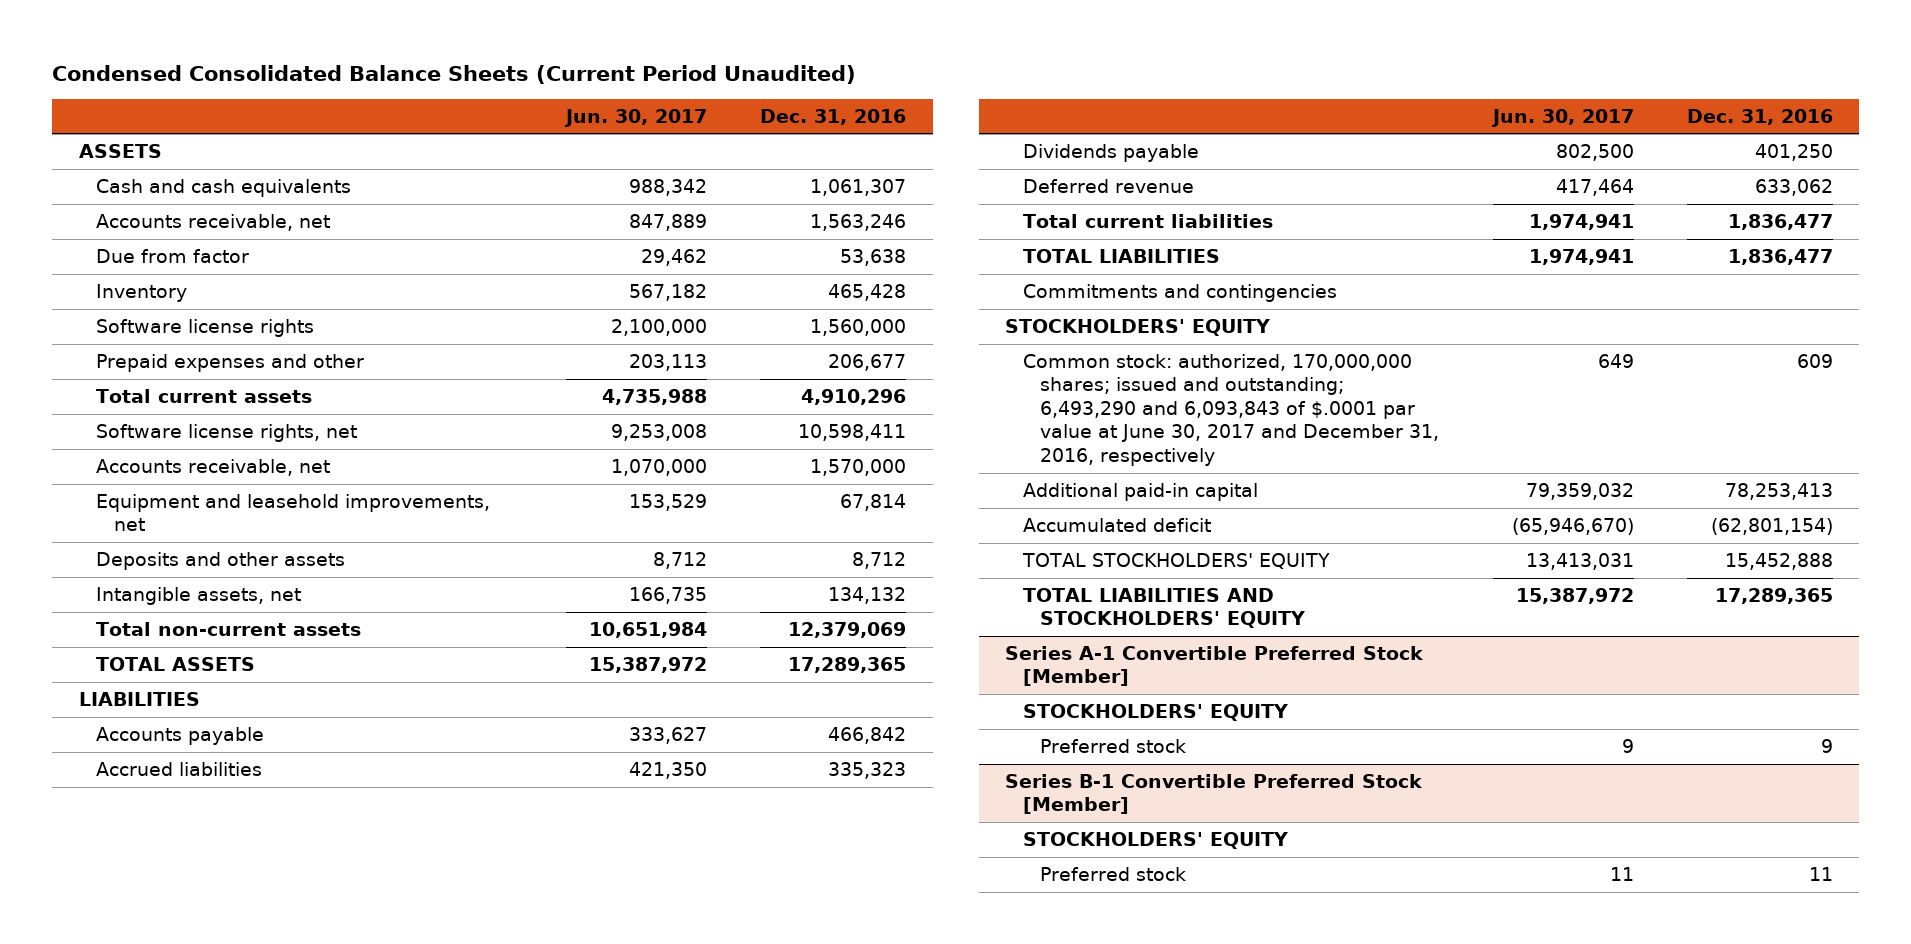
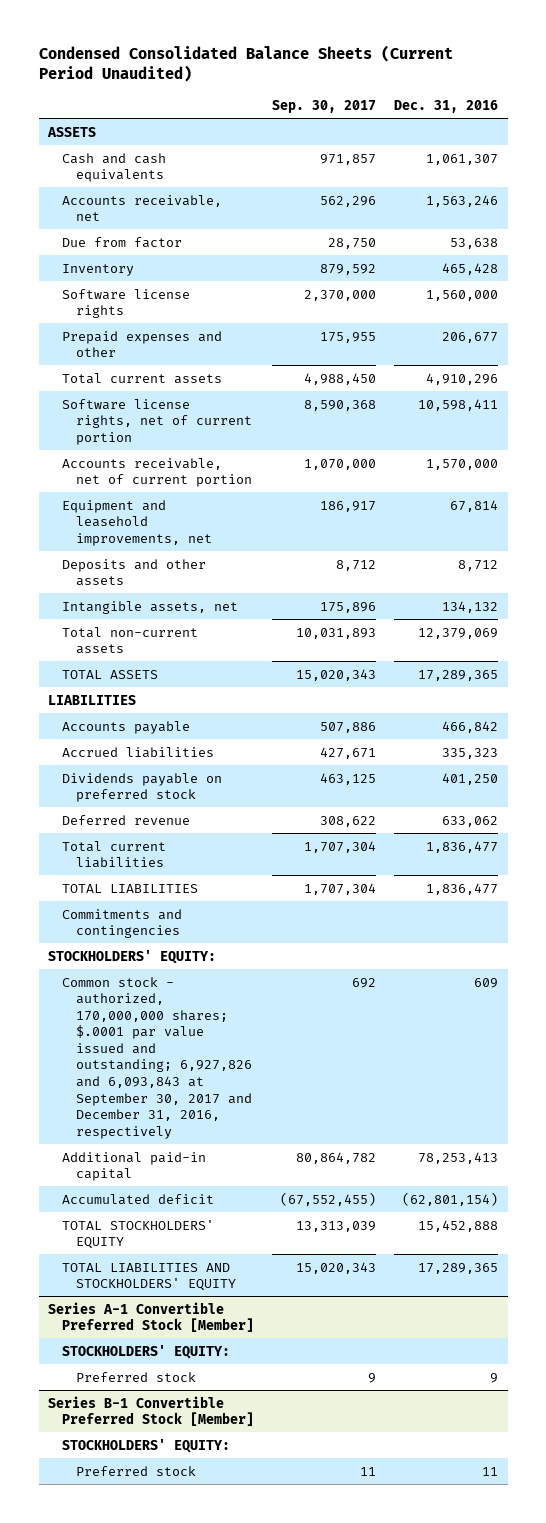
- | Jun. 30, 2017 | Dec. 31, 2016
+ | Sep. 30, 2017 | Dec. 31, 2016
- Software license rights, net | 9,253,008 | 10,598,411
- Accounts receivable, net | 1,070,000 | 1,570,000
+ Software license rights, net of current portion | 8,590,368 | 10,598,411
+ Accounts receivable, net of current portion | 1,070,000 | 1,570,000
- Dividends payable | 802,500 | 401,250
+ Dividends payable on preferred stock | 463,125 | 401,250
- STOCKHOLDERS' EQUITY
- Common stock: authorized, 170,000,000 shares; issued and outstanding; 6,493,290 and 6,093,843 of $.0001 par value at June 30, 2017 and December 31, 2016, respectively | 649 | 609
+ STOCKHOLDERS' EQUITY:
+ Common stock - authorized, 170,000,000 shares; $.0001 par value issued and outstanding; 6,927,826 and 6,093,843 at September 30, 2017 and December 31, 2016, respectively | 692 | 609
@ Series A-1 Convertible Preferred Stock [Member]
- STOCKHOLDERS' EQUITY
+ STOCKHOLDERS' EQUITY:
@ Series B-1 Convertible Preferred Stock [Member]
- STOCKHOLDERS' EQUITY
+ STOCKHOLDERS' EQUITY:

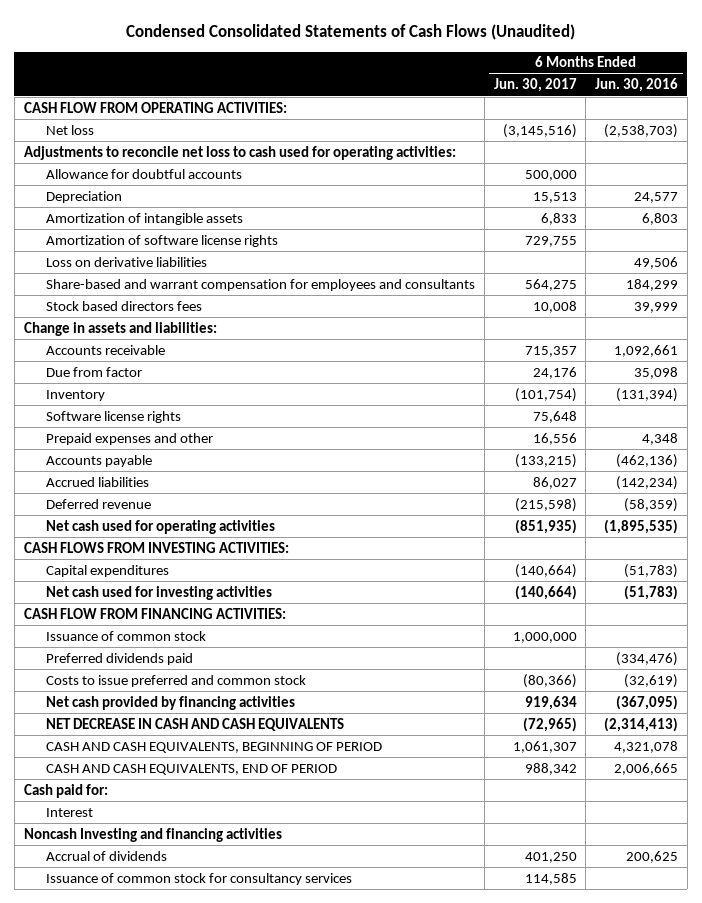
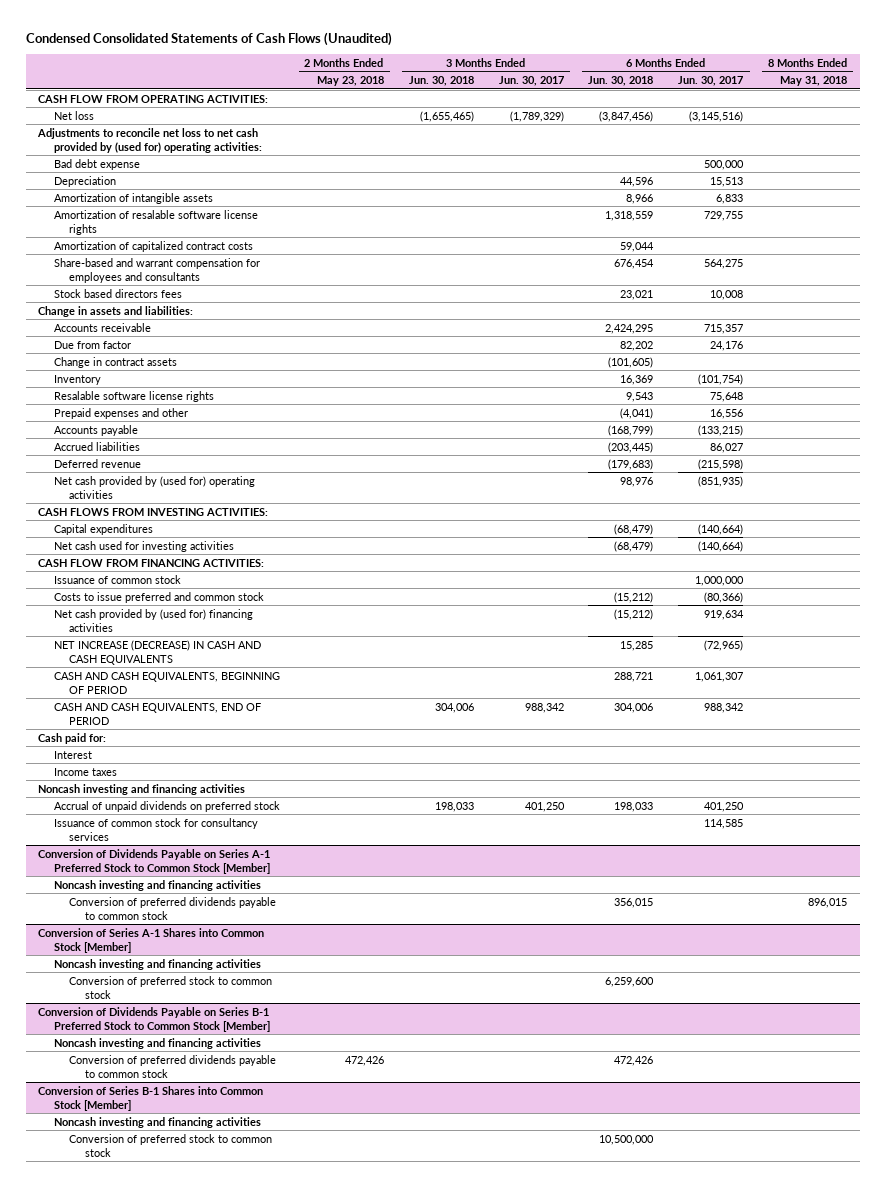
- | 6 Months Ended Jun. 30, 2017 | 6 Months Ended Jun. 30, 2016
+ | 2 Months Ended May 23, 2018 | 3 Months Ended Jun. 30, 2018 | 3 Months Ended Jun. 30, 2017 | 6 Months Ended Jun. 30, 2018 | 6 Months Ended Jun. 30, 2017 | 8 Months Ended May 31, 2018
- Adjustments to reconcile net loss to cash used for operating activities:
- Allowance for doubtful accounts | 500,000 |
+ Adjustments to reconcile net loss to net cash provided by (used for) operating activities:
+ Bad debt expense | | | | | 500,000 |
- Amortization of software license rights | 729,755 |
- Loss on derivative liabilities | | 49,506
+ Amortization of resalable software license rights | | | | 1,318,559 | 729,755 |
+ Amortization of capitalized contract costs | | | | 59,044 | |
+ Change in contract assets | | | | (101,605) | |
- Software license rights | 75,648 |
+ Resalable software license rights | | | | 9,543 | 75,648 |
- Net cash used for operating activities | (851,935) | (1,895,535)
+ Net cash provided by (used for) operating activities | | | | 98,976 | (851,935) |
- Preferred dividends paid | | (334,476)
- Net cash provided by financing activities | 919,634 | (367,095)
- NET DECREASE IN CASH AND CASH EQUIVALENTS | (72,965) | (2,314,413)
+ Net cash provided by (used for) financing activities | | | | (15,212) | 919,634 |
+ NET INCREASE (DECREASE) IN CASH AND CASH EQUIVALENTS | | | | 15,285 | (72,965) |
- Noncash Investing and financing activities
- Accrual of dividends | 401,250 | 200,625
+ Income taxes
+ Noncash investing and financing activities
+ Accrual of unpaid dividends on preferred stock | | 198,033 | 401,250 | 198,033 | 401,250 |
+ Conversion of Dividends Payable on Series A-1 Preferred Stock to Common Stock [Member]
+ Noncash investing and financing activities
+ Conversion of preferred dividends payable to common stock | | | | 356,015 | | 896,015
+ Conversion of Series A-1 Shares into Common Stock [Member]
+ Noncash investing and financing activities
+ Conversion of preferred stock to common stock | | | | 6,259,600 | |
+ Conversion of Dividends Payable on Series B-1 Preferred Stock to Common Stock [Member]
+ Noncash investing and financing activities
+ Conversion of preferred dividends payable to common stock | 472,426 | | | 472,426 | |
+ Conversion of Series B-1 Shares into Common Stock [Member]
+ Noncash investing and financing activities
+ Conversion of preferred stock to common stock | | | | 10,500,000 | |

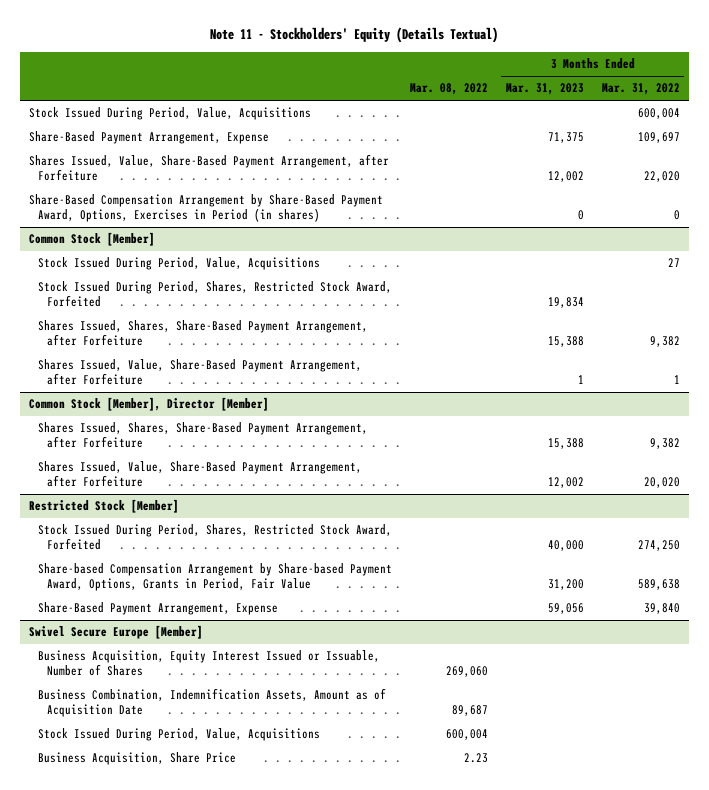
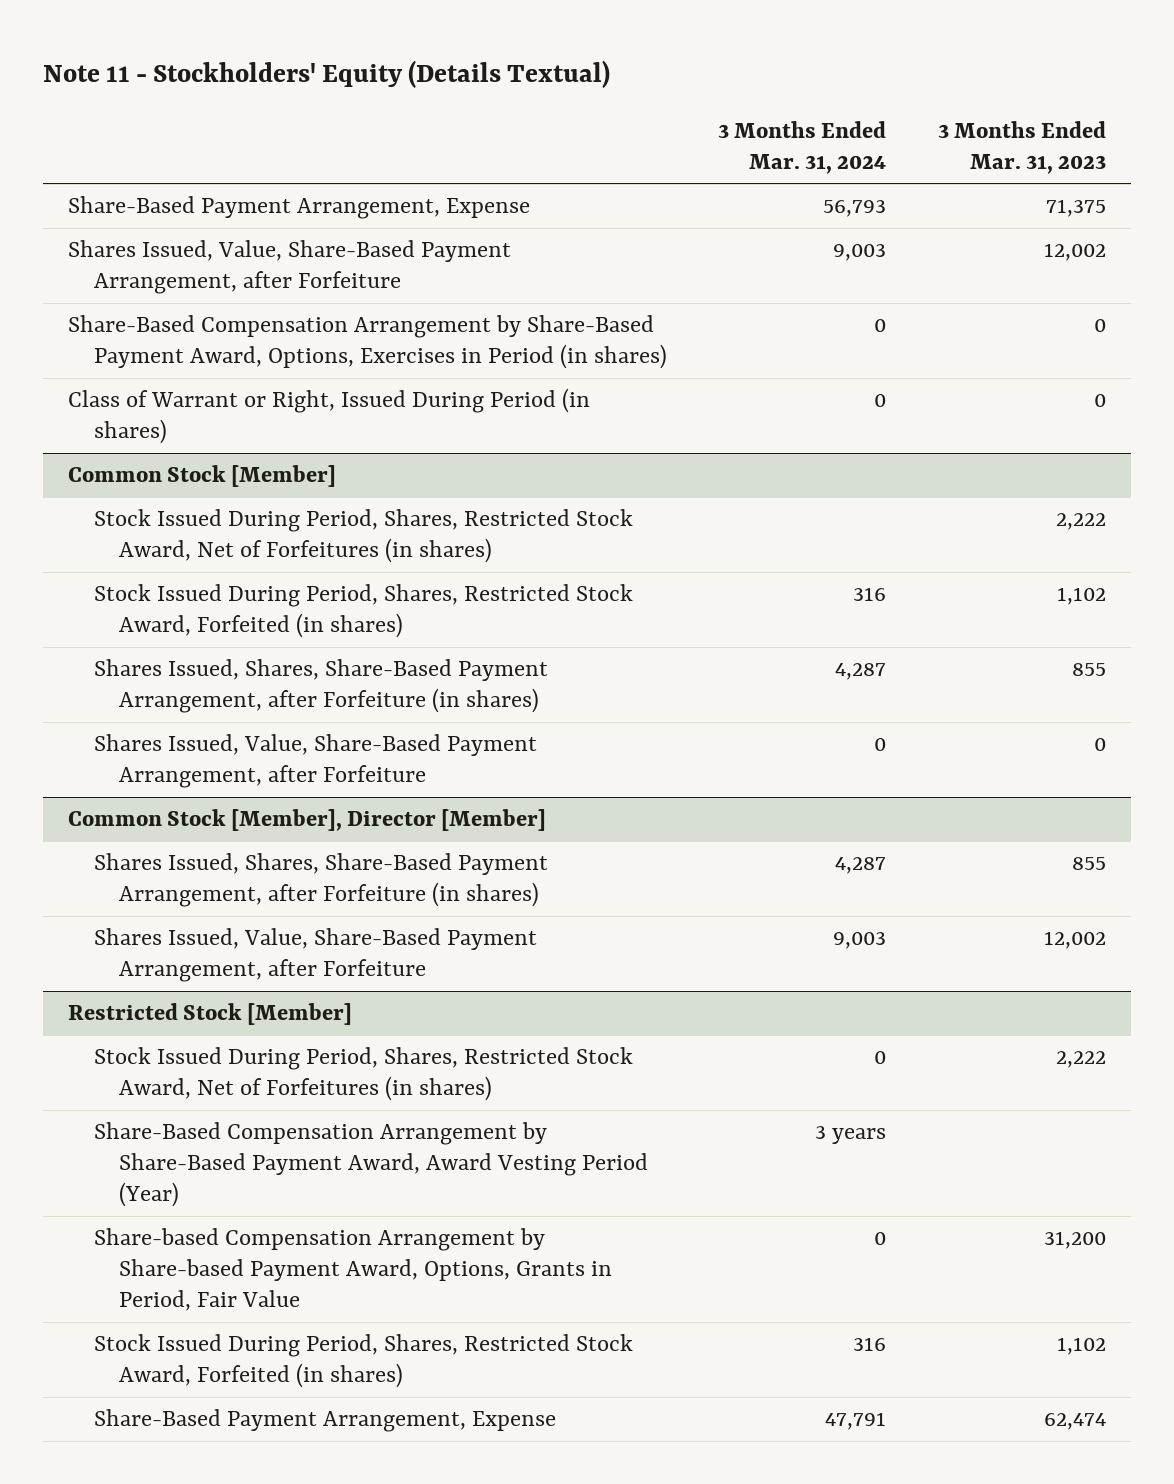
- | Mar. 08, 2022 | 3 Months Ended Mar. 31, 2023 | 3 Months Ended Mar. 31, 2022
+ | 3 Months Ended Mar. 31, 2024 | 3 Months Ended Mar. 31, 2023
- Stock Issued During Period, Value, Acquisitions | | | 600,004
+ Class of Warrant or Right, Issued During Period (in shares) | 0 | 0
@ Common Stock [Member]
- Stock Issued During Period, Value, Acquisitions | | | 27
- Stock Issued During Period, Shares, Restricted Stock Award, Forfeited | | 19,834 |
- Shares Issued, Shares, Share-Based Payment Arrangement, after Forfeiture | | 15,388 | 9,382
- Shares Issued, Value, Share-Based Payment Arrangement, after Forfeiture | | 1 | 1
+ Stock Issued During Period, Shares, Restricted Stock Award, Net of Forfeitures (in shares) | | 2,222
+ Stock Issued During Period, Shares, Restricted Stock Award, Forfeited (in shares) | 316 | 1,102
+ Shares Issued, Shares, Share-Based Payment Arrangement, after Forfeiture (in shares) | 4,287 | 855
+ Shares Issued, Value, Share-Based Payment Arrangement, after Forfeiture | 0 | 0
@ Common Stock [Member], Director [Member]
- Shares Issued, Shares, Share-Based Payment Arrangement, after Forfeiture | | 15,388 | 9,382
+ Shares Issued, Shares, Share-Based Payment Arrangement, after Forfeiture (in shares) | 4,287 | 855
@ Restricted Stock [Member]
- Stock Issued During Period, Shares, Restricted Stock Award, Forfeited | | 40,000 | 274,250
+ Stock Issued During Period, Shares, Restricted Stock Award, Net of Forfeitures (in shares) | 0 | 2,222
+ Share-Based Compensation Arrangement by Share-Based Payment Award, Award Vesting Period (Year) | 3 years |
- Share-Based Payment Arrangement, Expense | | 59,056 | 39,840
- Swivel Secure Europe [Member]
- Business Acquisition, Equity Interest Issued or Issuable, Number of Shares | 269,060 | |
- Business Combination, Indemnification Assets, Amount as of Acquisition Date | 89,687 | |
- Stock Issued During Period, Value, Acquisitions | 600,004 | |
- Business Acquisition, Share Price | 2.23 | |
@ Restricted Stock [Member]
+ Stock Issued During Period, Shares, Restricted Stock Award, Forfeited (in shares) | 316 | 1,102
+ Share-Based Payment Arrangement, Expense | 47,791 | 62,474

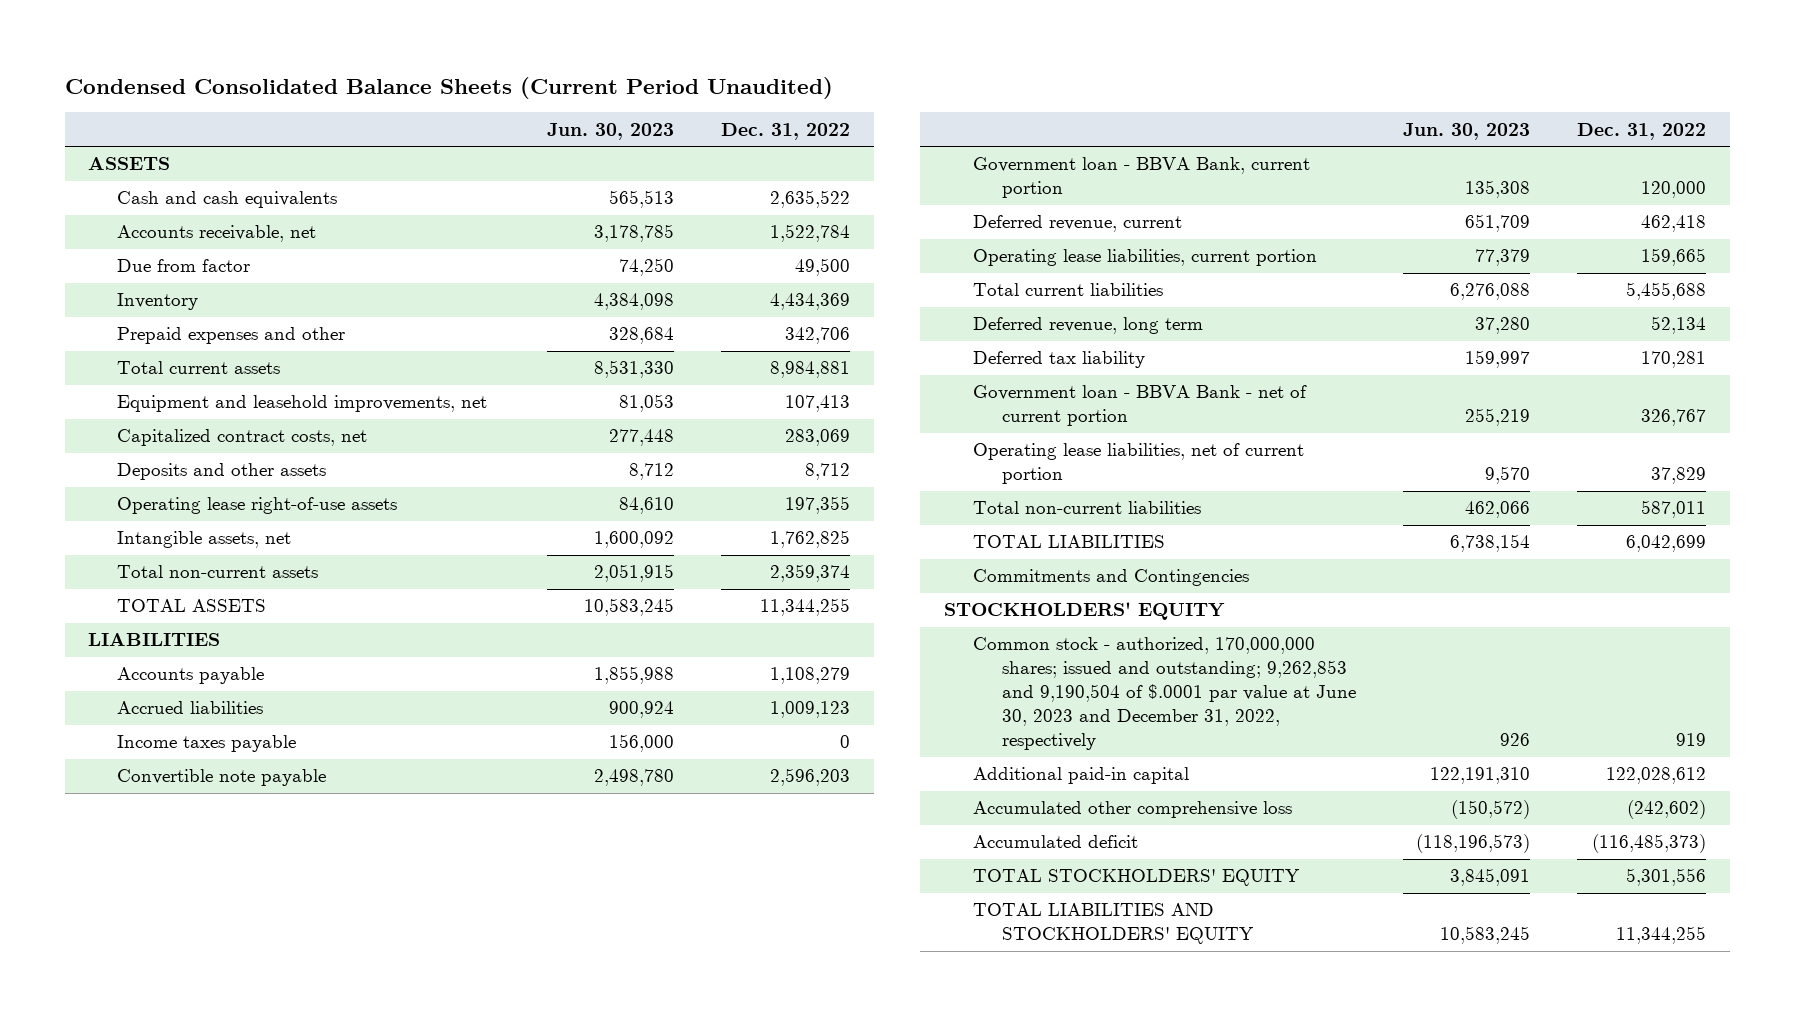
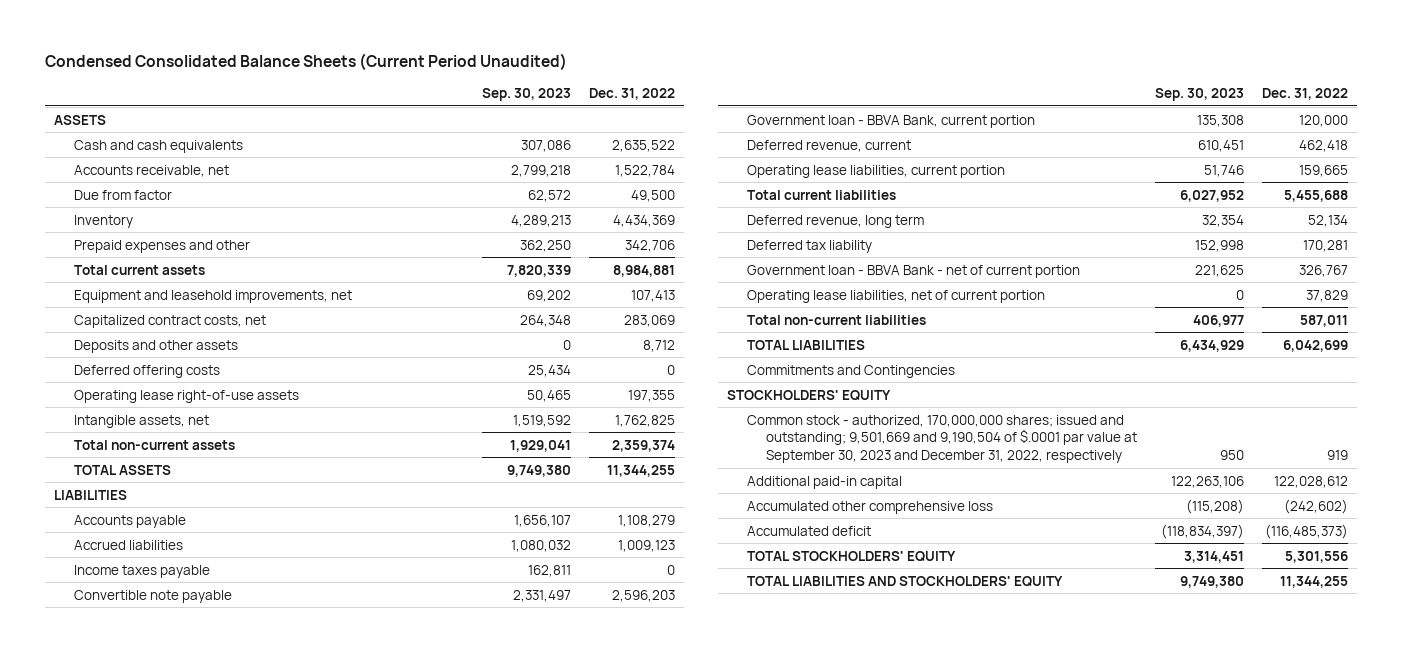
- | Jun. 30, 2023 | Dec. 31, 2022
+ | Sep. 30, 2023 | Dec. 31, 2022
+ Deferred offering costs | 25,434 | 0
- Common stock - authorized, 170,000,000 shares; issued and outstanding; 9,262,853 and 9,190,504 of $.0001 par value at June 30, 2023 and December 31, 2022, respectively | 926 | 919
+ Common stock - authorized, 170,000,000 shares; issued and outstanding; 9,501,669 and 9,190,504 of $.0001 par value at September 30, 2023 and December 31, 2022, respectively | 950 | 919

